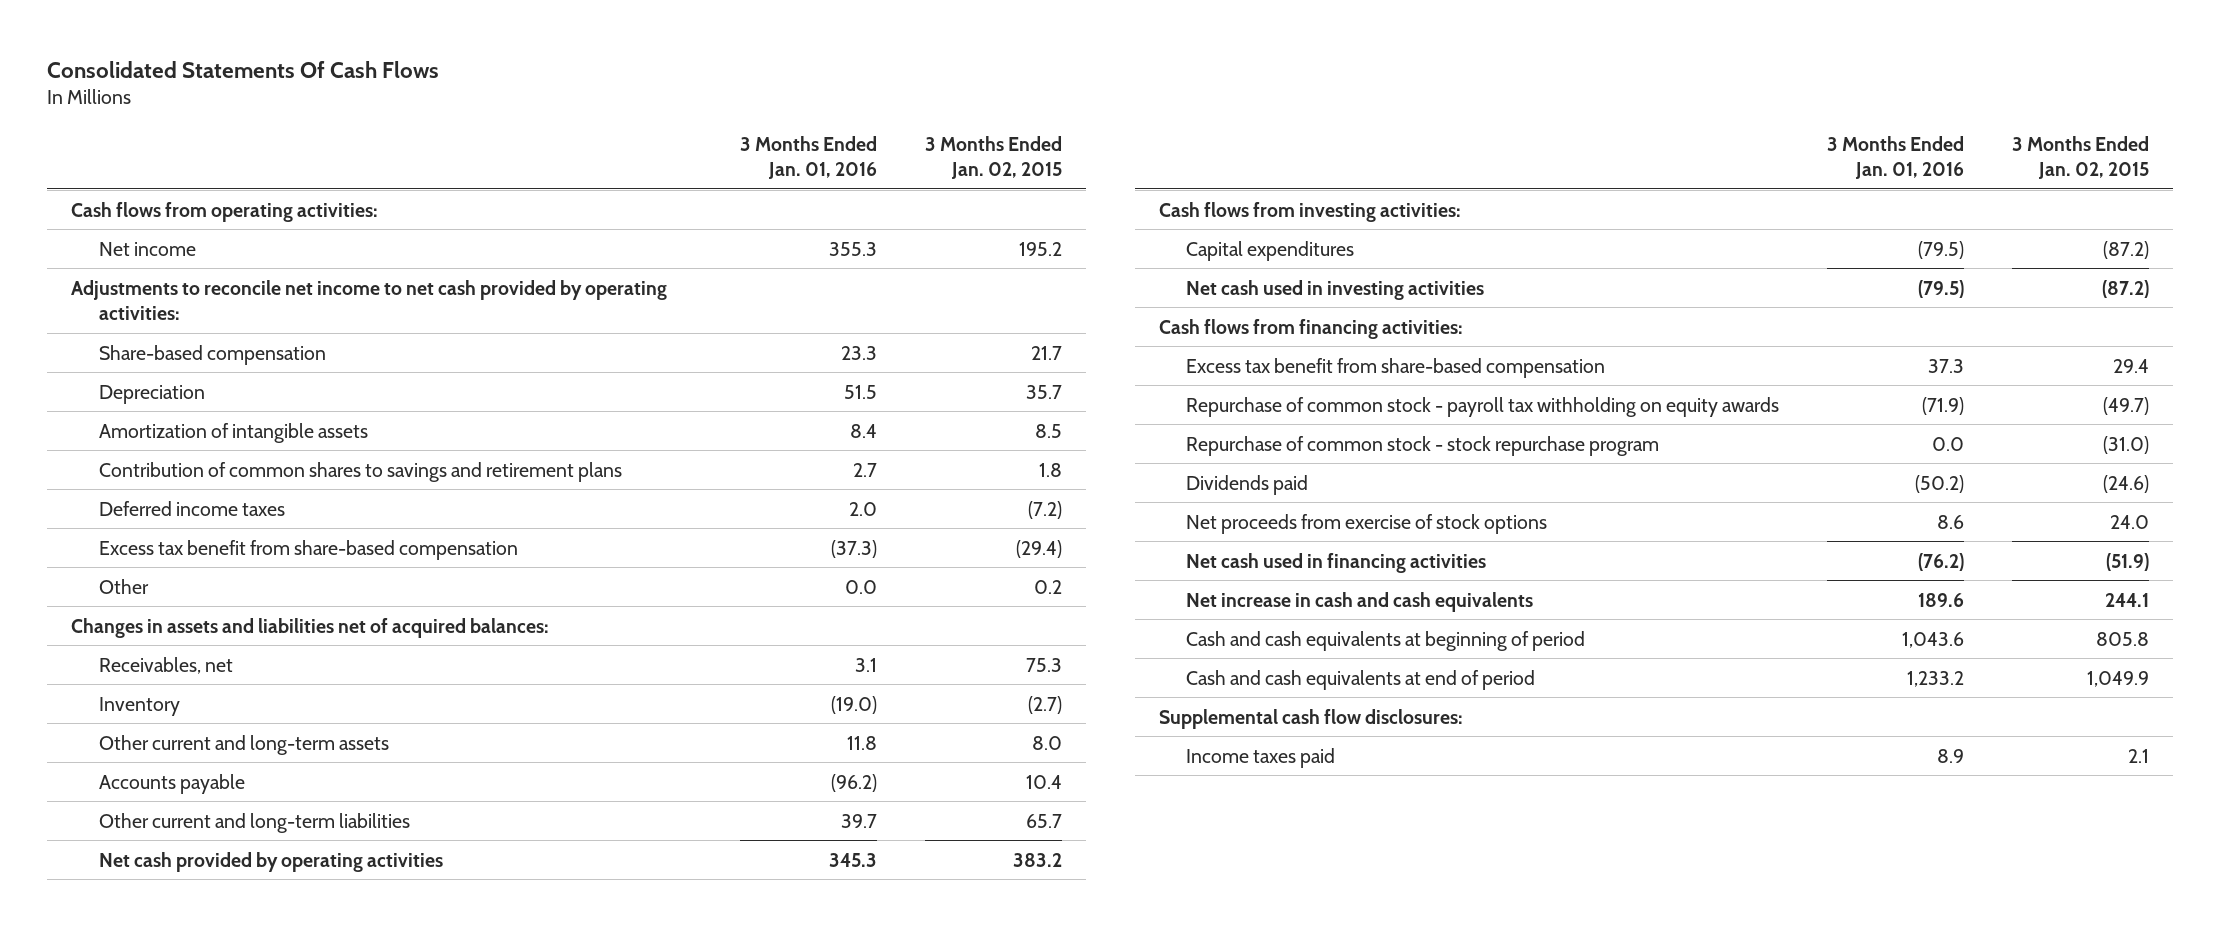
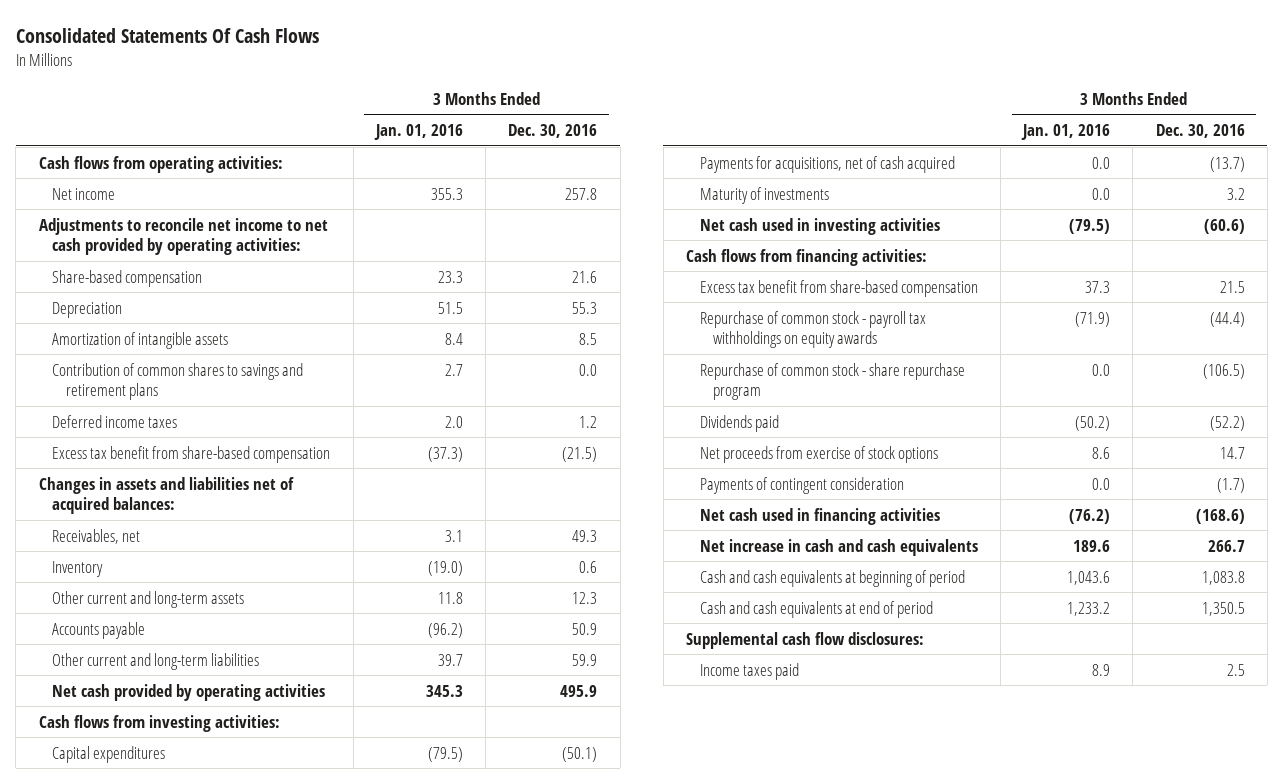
- | 3 Months Ended Jan. 01, 2016 | 3 Months Ended Jan. 02, 2015
+ | 3 Months Ended Jan. 01, 2016 | 3 Months Ended Dec. 30, 2016
- Other | 0.0 | 0.2
+ Payments for acquisitions, net of cash acquired | 0.0 | (13.7)
+ Maturity of investments | 0.0 | 3.2
- Repurchase of common stock - payroll tax withholding on equity awards | (71.9) | (49.7)
- Repurchase of common stock - stock repurchase program | 0.0 | (31.0)
+ Repurchase of common stock - payroll tax withholdings on equity awards | (71.9) | (44.4)
+ Repurchase of common stock - share repurchase program | 0.0 | (106.5)
+ Payments of contingent consideration | 0.0 | (1.7)

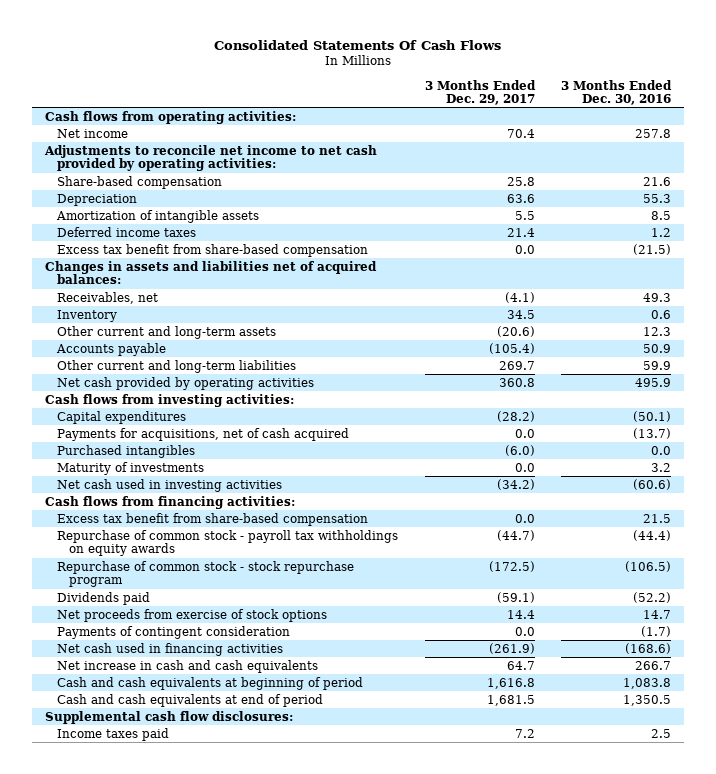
- | 3 Months Ended Jan. 01, 2016 | 3 Months Ended Dec. 30, 2016
+ | 3 Months Ended Dec. 29, 2017 | 3 Months Ended Dec. 30, 2016
- Contribution of common shares to savings and retirement plans | 2.7 | 0.0
+ Purchased intangibles | (6.0) | 0.0
- Repurchase of common stock - share repurchase program | 0.0 | (106.5)
+ Repurchase of common stock - stock repurchase program | (172.5) | (106.5)

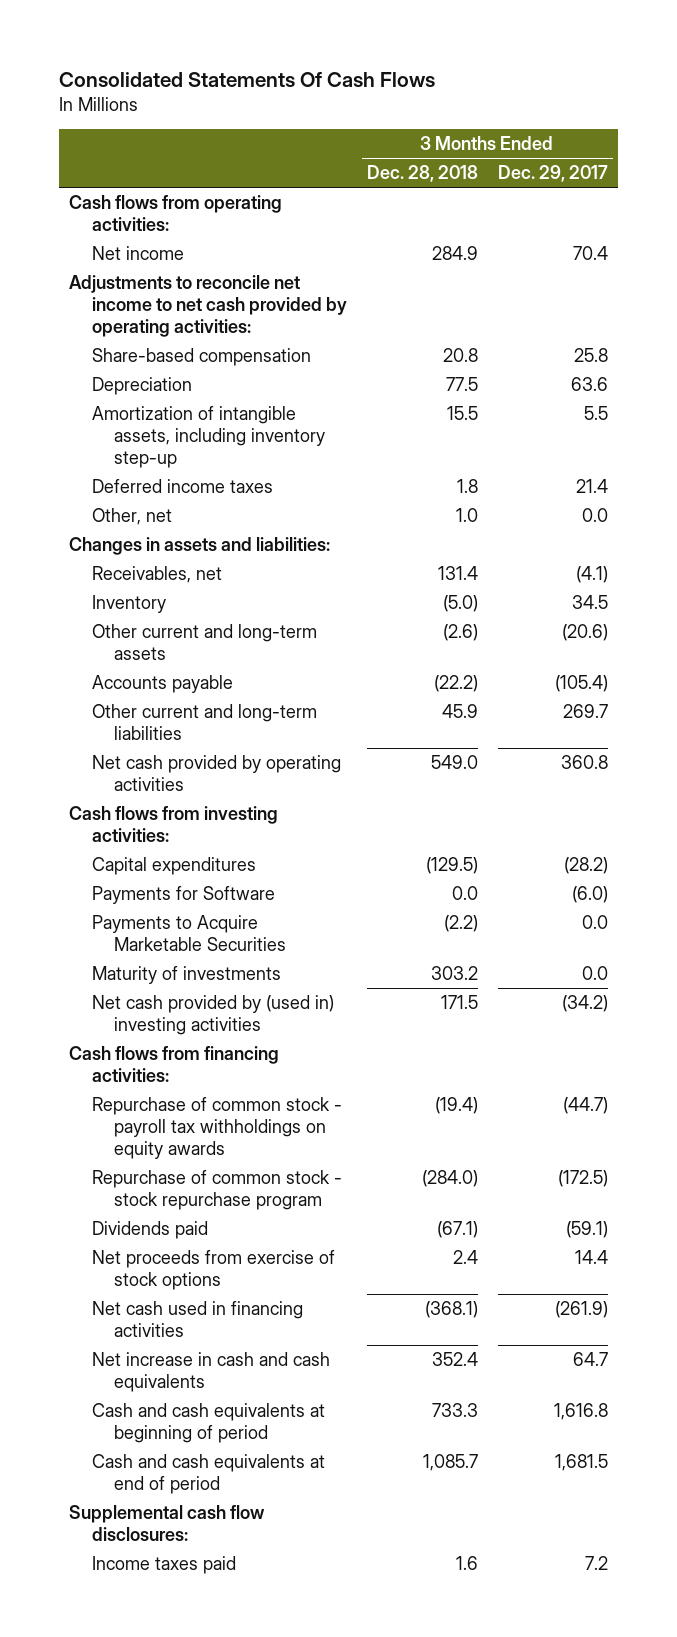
- | 3 Months Ended Dec. 29, 2017 | 3 Months Ended Dec. 30, 2016
+ | 3 Months Ended Dec. 28, 2018 | 3 Months Ended Dec. 29, 2017
- Amortization of intangible assets | 5.5 | 8.5
+ Amortization of intangible assets, including inventory step-up | 15.5 | 5.5
- Excess tax benefit from share-based compensation | 0.0 | (21.5)
- Changes in assets and liabilities net of acquired balances:
+ Other, net | 1.0 | 0.0
+ Changes in assets and liabilities:
- Payments for acquisitions, net of cash acquired | 0.0 | (13.7)
- Purchased intangibles | (6.0) | 0.0
+ Payments for Software | 0.0 | (6.0)
+ Payments to Acquire Marketable Securities | (2.2) | 0.0
- Net cash used in investing activities | (34.2) | (60.6)
+ Net cash provided by (used in) investing activities | 171.5 | (34.2)
- Excess tax benefit from share-based compensation | 0.0 | 21.5
- Payments of contingent consideration | 0.0 | (1.7)

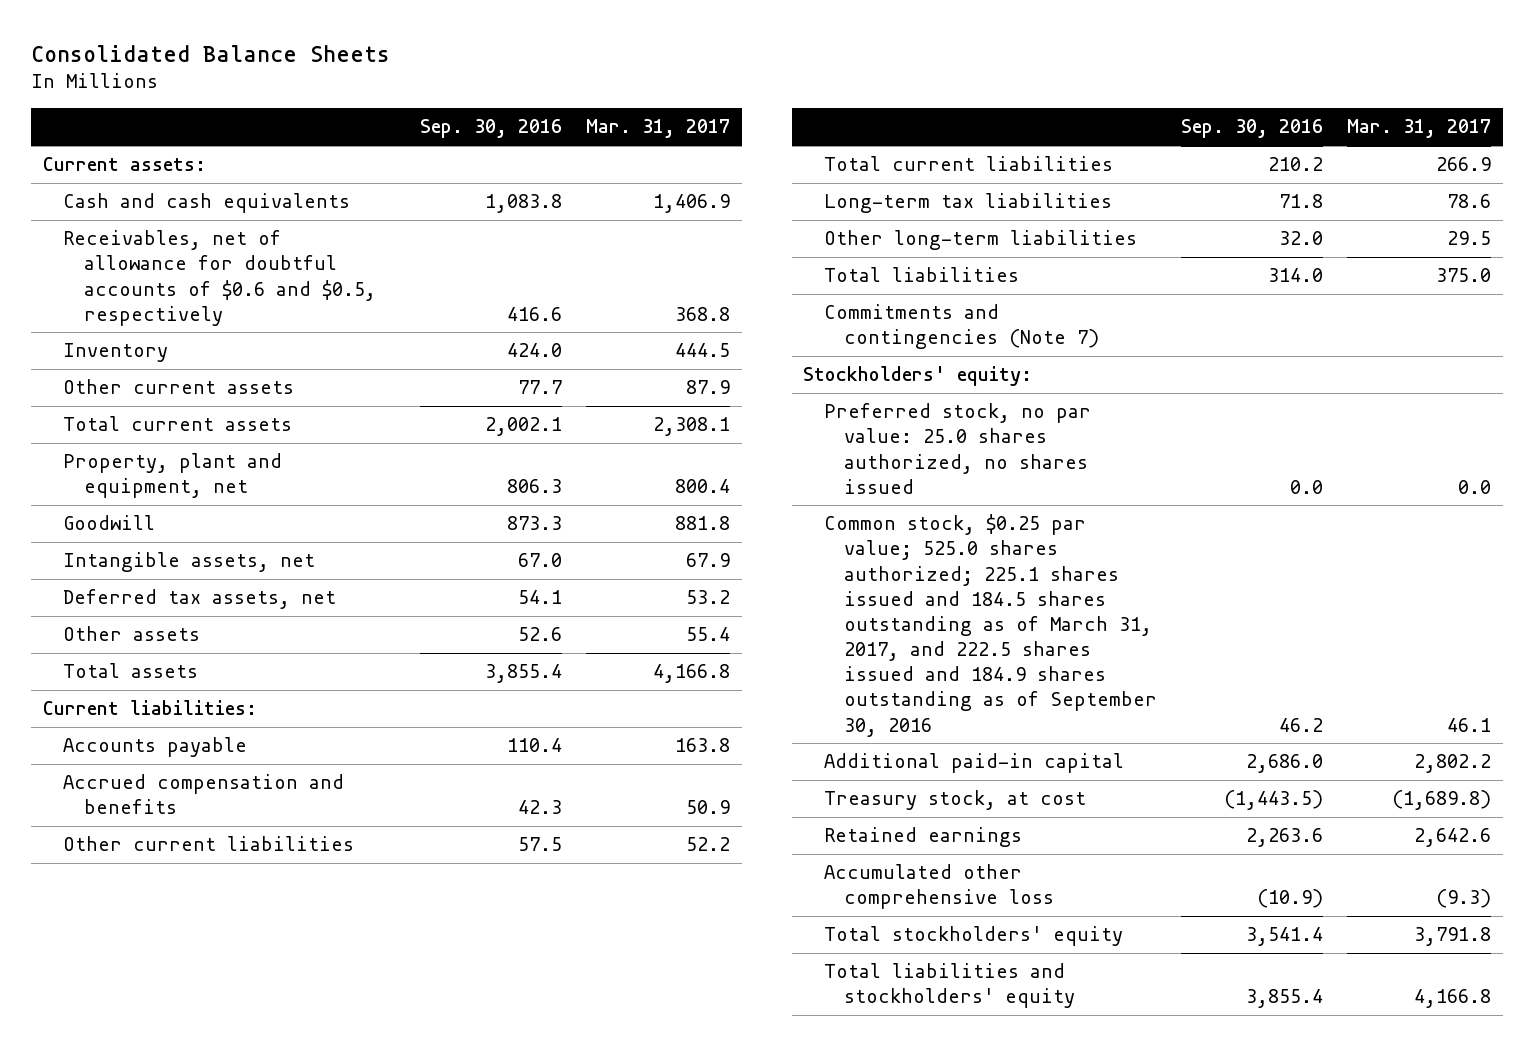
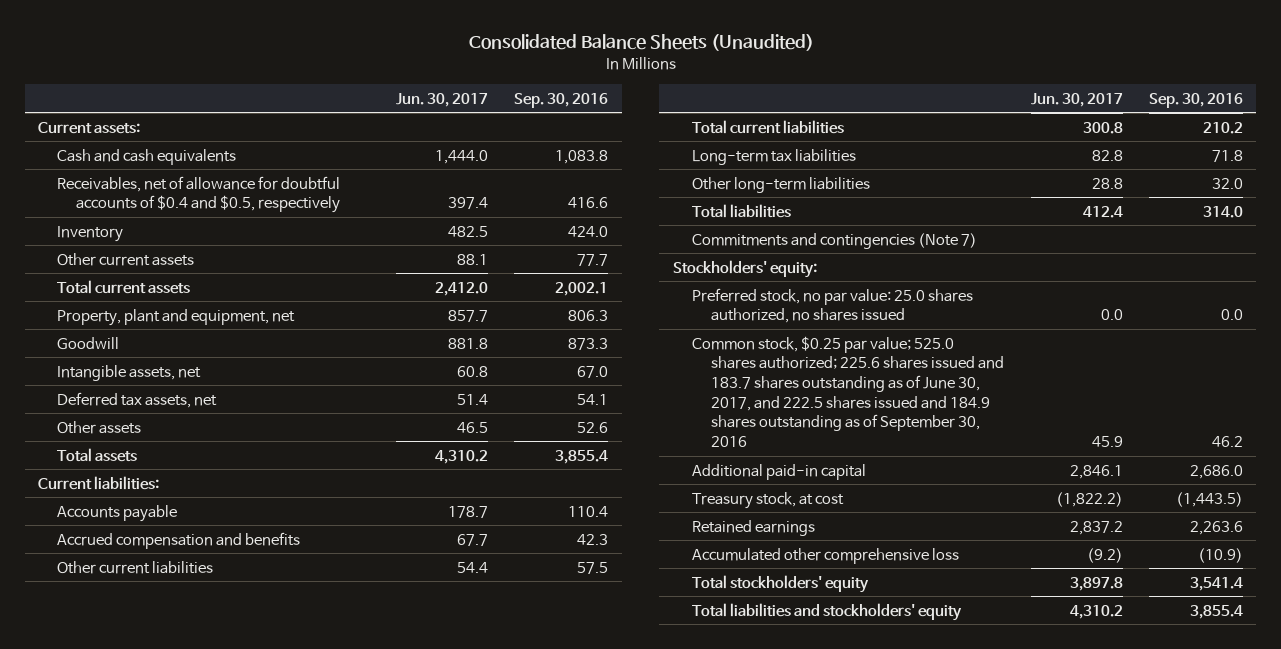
- Consolidated Balance Sheets
+ Consolidated Balance Sheets (Unaudited)
- | Sep. 30, 2016 | Mar. 31, 2017
+ | Jun. 30, 2017 | Sep. 30, 2016
- Receivables, net of allowance for doubtful accounts of $0.6 and $0.5, respectively | 416.6 | 368.8
+ Receivables, net of allowance for doubtful accounts of $0.4 and $0.5, respectively | 397.4 | 416.6
- Common stock, $0.25 par value; 525.0 shares authorized; 225.1 shares issued and 184.5 shares outstanding as of March 31, 2017, and 222.5 shares issued and 184.9 shares outstanding as of September 30, 2016 | 46.2 | 46.1
+ Common stock, $0.25 par value; 525.0 shares authorized; 225.6 shares issued and 183.7 shares outstanding as of June 30, 2017, and 222.5 shares issued and 184.9 shares outstanding as of September 30, 2016 | 45.9 | 46.2

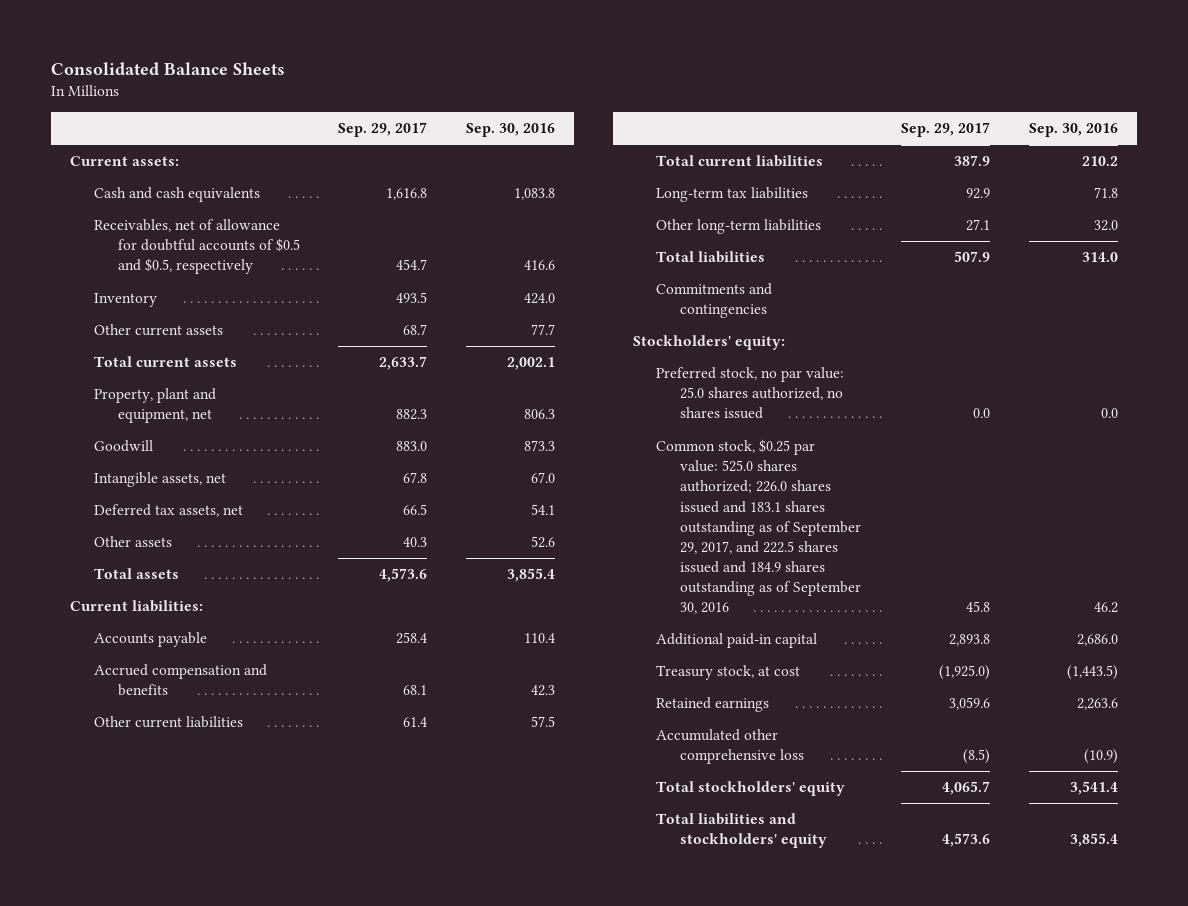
- Consolidated Balance Sheets (Unaudited)
+ Consolidated Balance Sheets
- | Jun. 30, 2017 | Sep. 30, 2016
+ | Sep. 29, 2017 | Sep. 30, 2016
- Receivables, net of allowance for doubtful accounts of $0.4 and $0.5, respectively | 397.4 | 416.6
+ Receivables, net of allowance for doubtful accounts of $0.5 and $0.5, respectively | 454.7 | 416.6
- Commitments and contingencies (Note 7)
+ Commitments and contingencies
- Common stock, $0.25 par value; 525.0 shares authorized; 225.6 shares issued and 183.7 shares outstanding as of June 30, 2017, and 222.5 shares issued and 184.9 shares outstanding as of September 30, 2016 | 45.9 | 46.2
+ Common stock, $0.25 par value: 525.0 shares authorized; 226.0 shares issued and 183.1 shares outstanding as of September 29, 2017, and 222.5 shares issued and 184.9 shares outstanding as of September 30, 2016 | 45.8 | 46.2

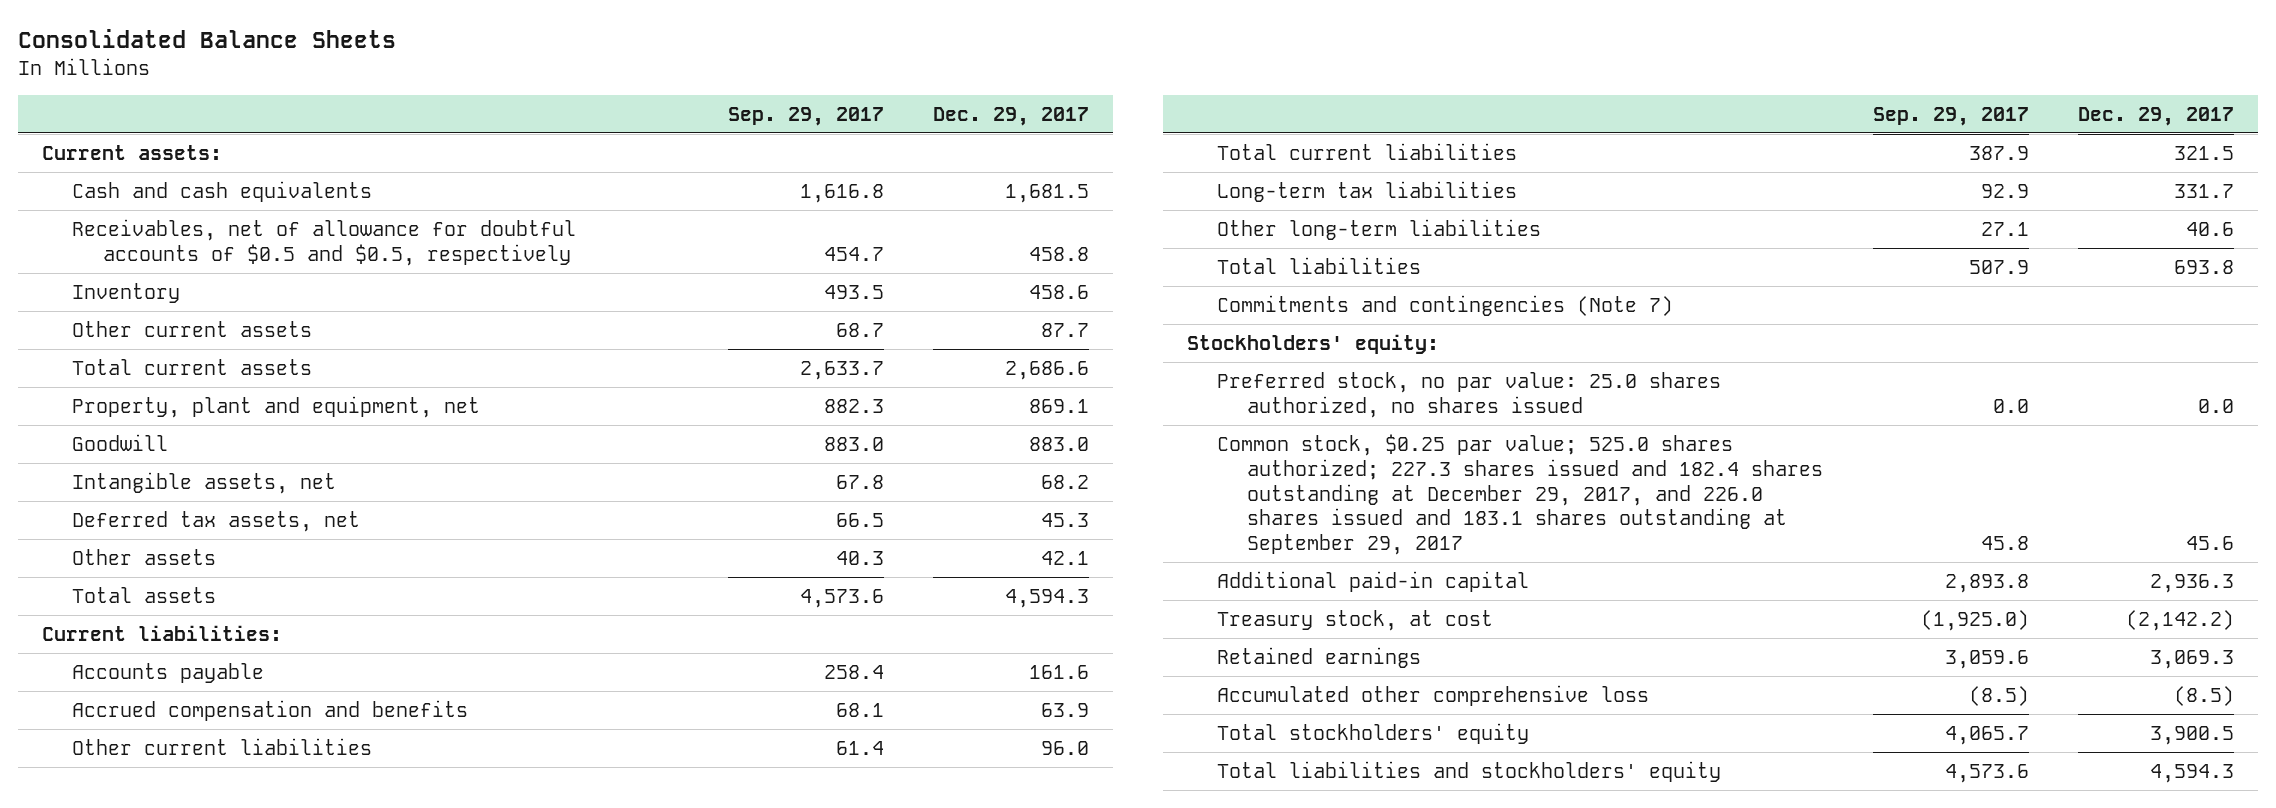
- | Sep. 29, 2017 | Sep. 30, 2016
+ | Sep. 29, 2017 | Dec. 29, 2017
- Commitments and contingencies
+ Commitments and contingencies (Note 7)
- Common stock, $0.25 par value: 525.0 shares authorized; 226.0 shares issued and 183.1 shares outstanding as of September 29, 2017, and 222.5 shares issued and 184.9 shares outstanding as of September 30, 2016 | 45.8 | 46.2
+ Common stock, $0.25 par value; 525.0 shares authorized; 227.3 shares issued and 182.4 shares outstanding at December 29, 2017, and 226.0 shares issued and 183.1 shares outstanding at September 29, 2017 | 45.8 | 45.6

